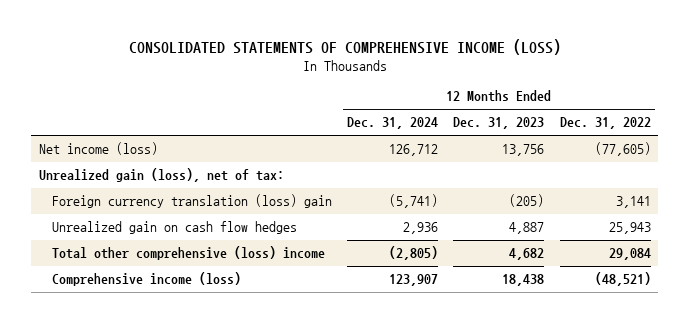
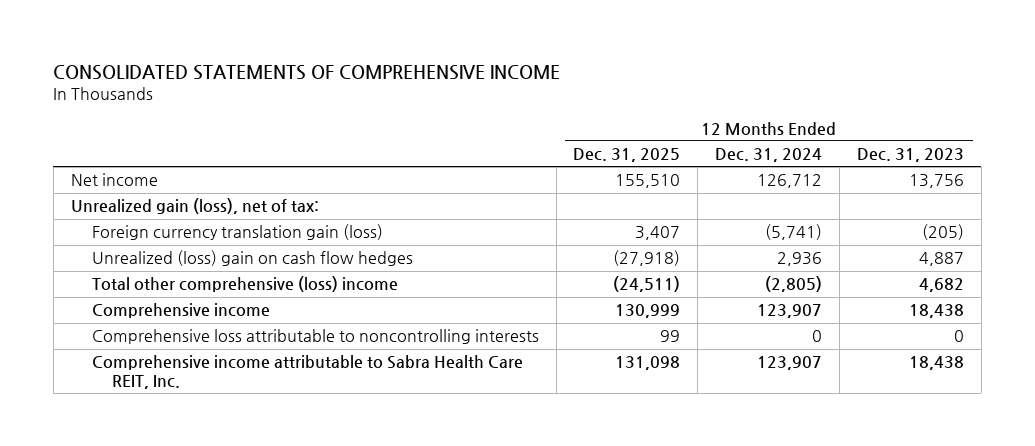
- CONSOLIDATED STATEMENTS OF COMPREHENSIVE INCOME (LOSS)
+ CONSOLIDATED STATEMENTS OF COMPREHENSIVE INCOME
- | 12 Months Ended Dec. 31, 2024 | 12 Months Ended Dec. 31, 2023 | 12 Months Ended Dec. 31, 2022
+ | 12 Months Ended Dec. 31, 2025 | 12 Months Ended Dec. 31, 2024 | 12 Months Ended Dec. 31, 2023
- Net income (loss) | 126,712 | 13,756 | (77,605)
+ Net income | 155,510 | 126,712 | 13,756
- Foreign currency translation (loss) gain | (5,741) | (205) | 3,141
- Unrealized gain on cash flow hedges | 2,936 | 4,887 | 25,943
+ Foreign currency translation gain (loss) | 3,407 | (5,741) | (205)
+ Unrealized (loss) gain on cash flow hedges | (27,918) | 2,936 | 4,887
- Comprehensive income (loss) | 123,907 | 18,438 | (48,521)
+ Comprehensive income | 130,999 | 123,907 | 18,438
+ Comprehensive loss attributable to noncontrolling interests | 99 | 0 | 0
+ Comprehensive income attributable to Sabra Health Care REIT, Inc. | 131,098 | 123,907 | 18,438

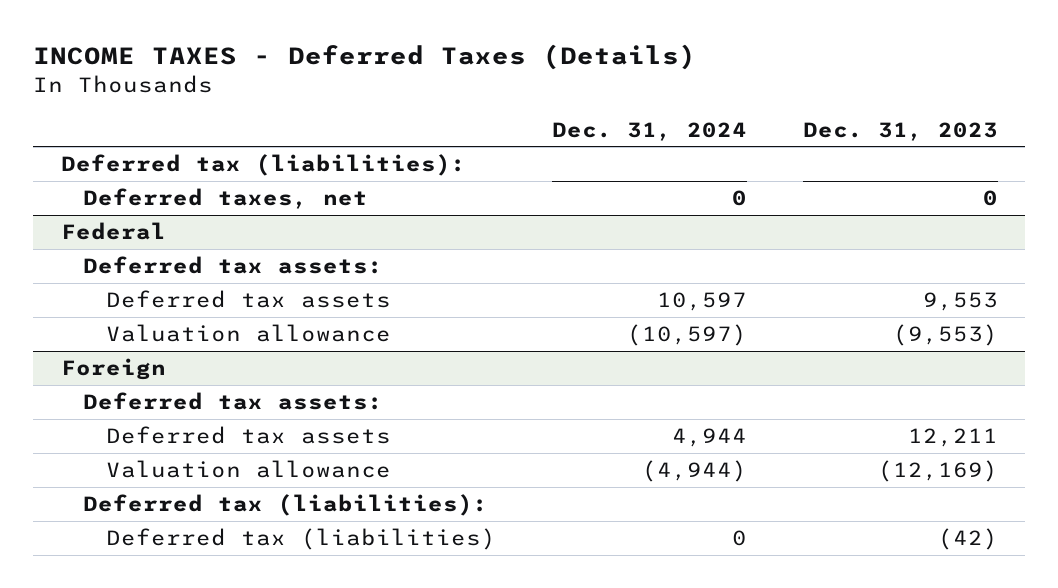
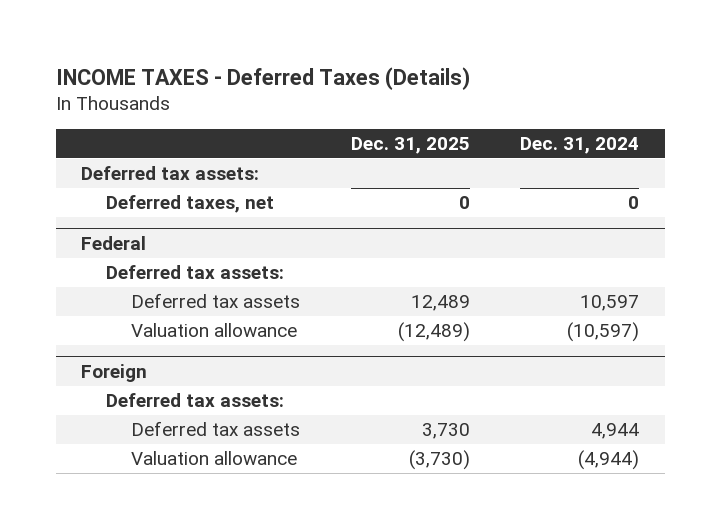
- | Dec. 31, 2024 | Dec. 31, 2023
+ | Dec. 31, 2025 | Dec. 31, 2024
- Deferred tax (liabilities):
+ Deferred tax assets:
@ Foreign
- Deferred tax (liabilities):
- Deferred tax (liabilities) | 0 | (42)

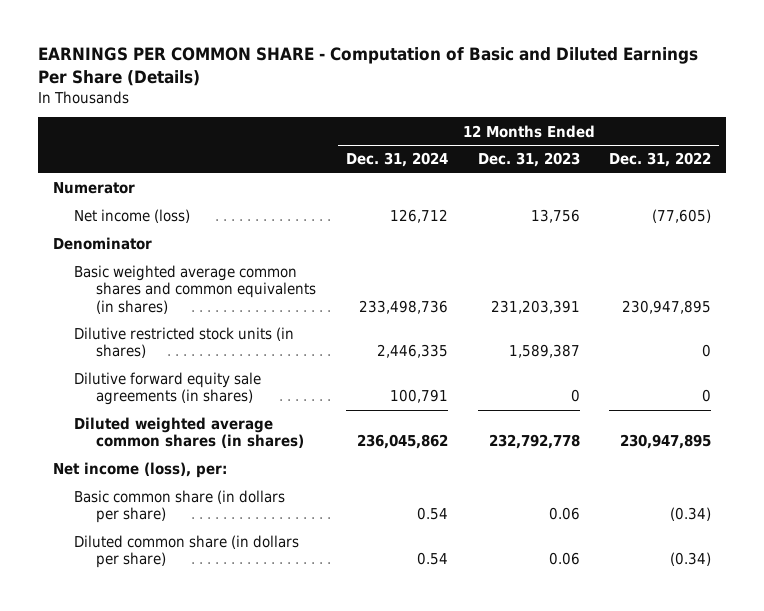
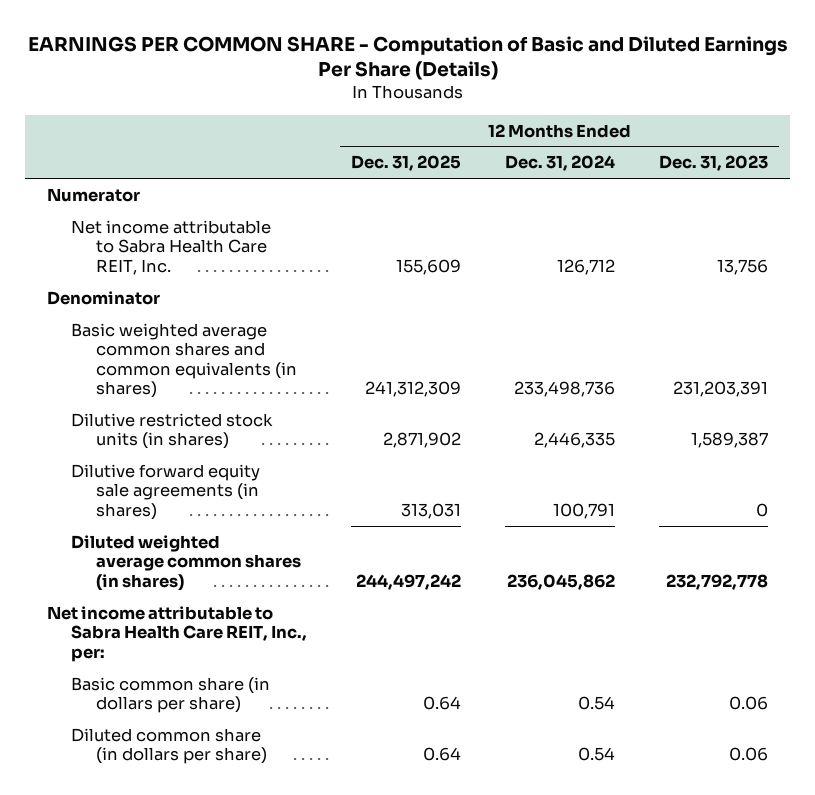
- | 12 Months Ended Dec. 31, 2024 | 12 Months Ended Dec. 31, 2023 | 12 Months Ended Dec. 31, 2022
+ | 12 Months Ended Dec. 31, 2025 | 12 Months Ended Dec. 31, 2024 | 12 Months Ended Dec. 31, 2023
- Net income (loss) | 126,712 | 13,756 | (77,605)
+ Net income attributable to Sabra Health Care REIT, Inc. | 155,609 | 126,712 | 13,756
- Net income (loss), per:
+ Net income attributable to Sabra Health Care REIT, Inc., per:

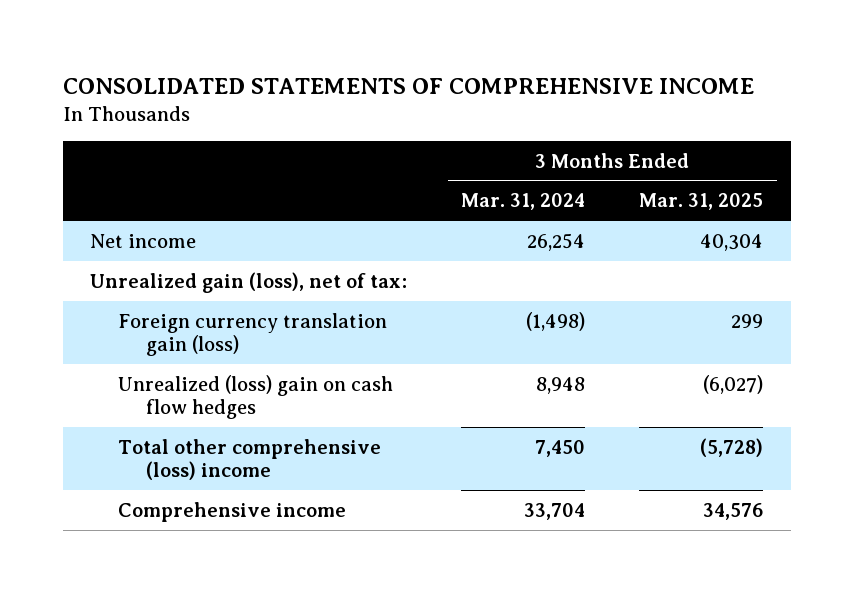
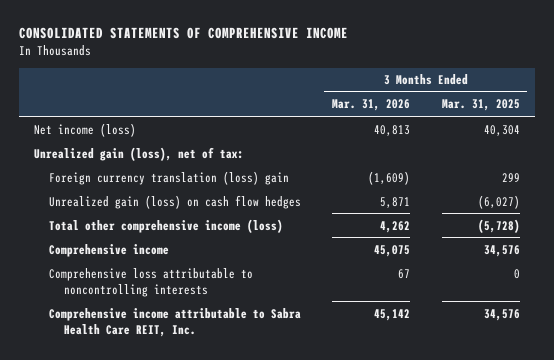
- | 3 Months Ended Mar. 31, 2024 | 3 Months Ended Mar. 31, 2025
+ | 3 Months Ended Mar. 31, 2026 | 3 Months Ended Mar. 31, 2025
- Net income | 26,254 | 40,304
+ Net income (loss) | 40,813 | 40,304
- Foreign currency translation gain (loss) | (1,498) | 299
- Unrealized (loss) gain on cash flow hedges | 8,948 | (6,027)
- Total other comprehensive (loss) income | 7,450 | (5,728)
+ Foreign currency translation (loss) gain | (1,609) | 299
+ Unrealized gain (loss) on cash flow hedges | 5,871 | (6,027)
+ Total other comprehensive income (loss) | 4,262 | (5,728)
+ Comprehensive loss attributable to noncontrolling interests | 67 | 0
+ Comprehensive income attributable to Sabra Health Care REIT, Inc. | 45,142 | 34,576

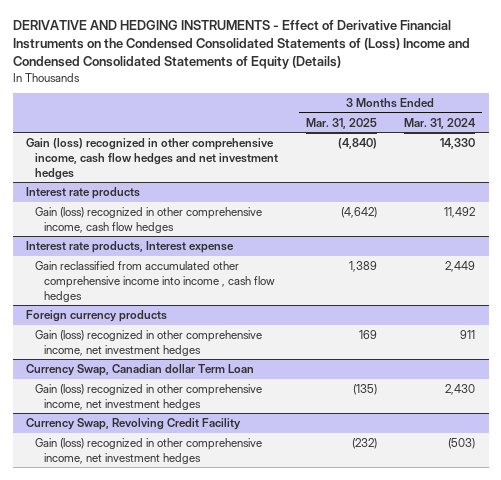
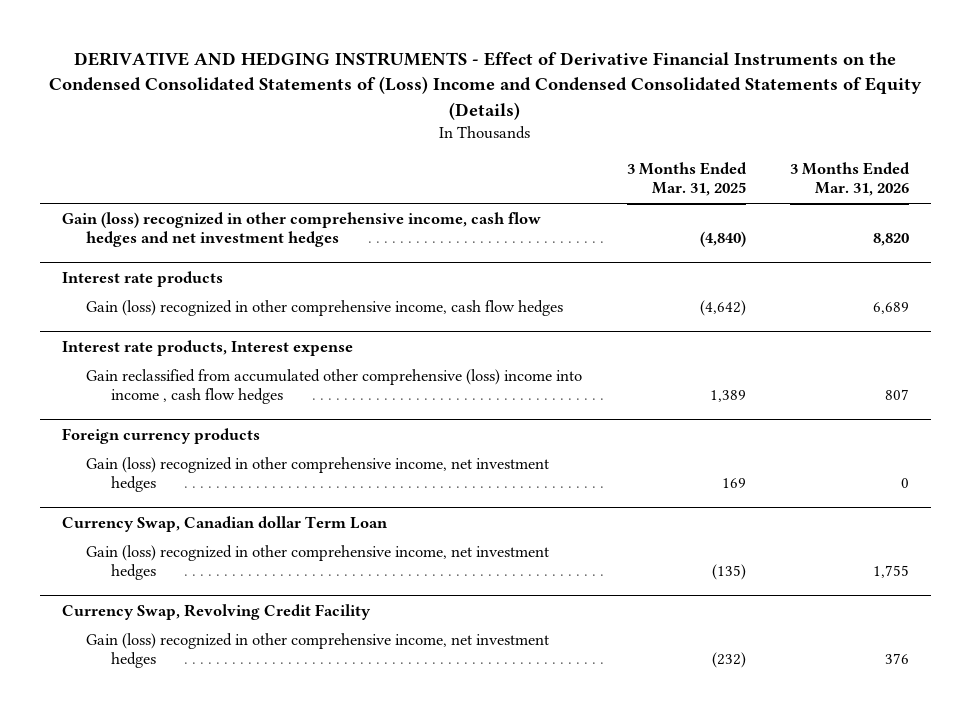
- | 3 Months Ended Mar. 31, 2025 | 3 Months Ended Mar. 31, 2024
+ | 3 Months Ended Mar. 31, 2025 | 3 Months Ended Mar. 31, 2026
@ Interest rate products, Interest expense
- Gain reclassified from accumulated other comprehensive income into income , cash flow hedges | 1,389 | 2,449
+ Gain reclassified from accumulated other comprehensive (loss) income into income , cash flow hedges | 1,389 | 807

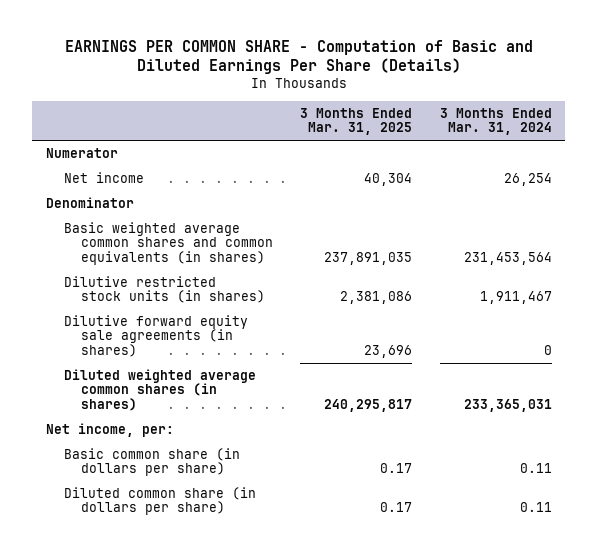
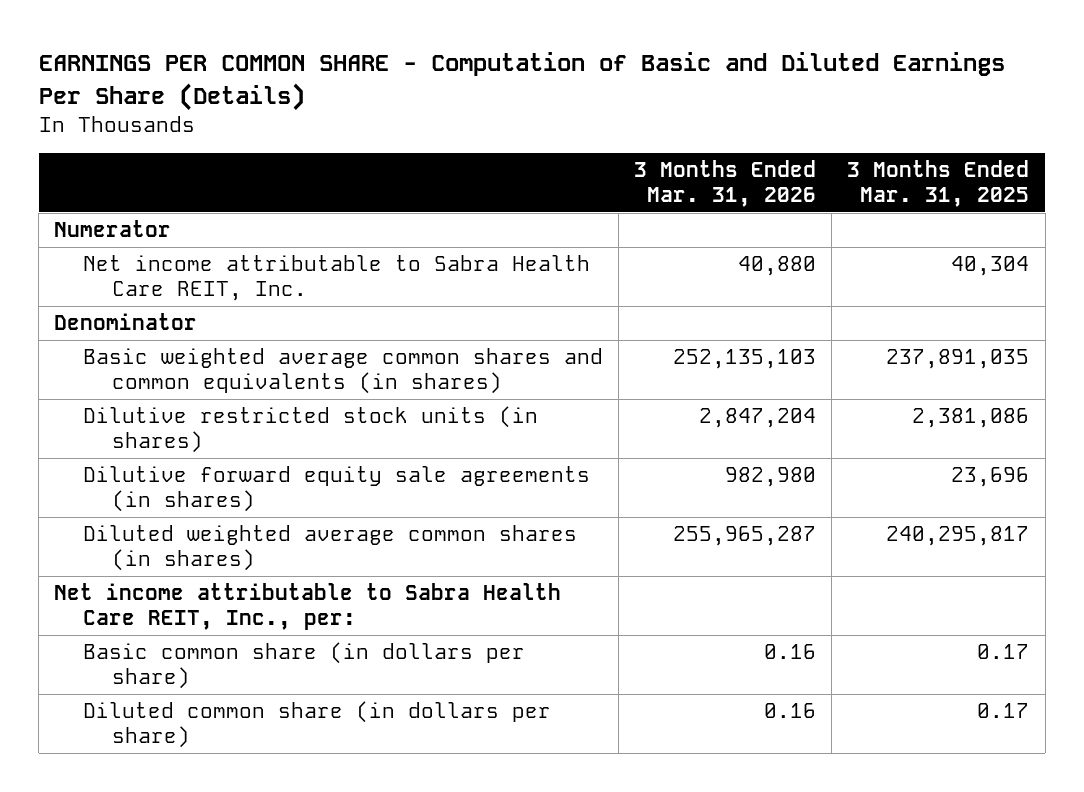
- | 3 Months Ended Mar. 31, 2025 | 3 Months Ended Mar. 31, 2024
+ | 3 Months Ended Mar. 31, 2026 | 3 Months Ended Mar. 31, 2025
- Net income | 40,304 | 26,254
+ Net income attributable to Sabra Health Care REIT, Inc. | 40,880 | 40,304
- Net income, per:
+ Net income attributable to Sabra Health Care REIT, Inc., per:

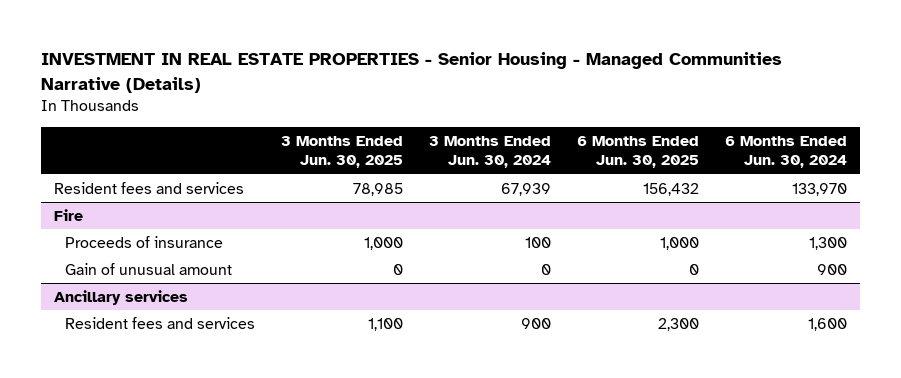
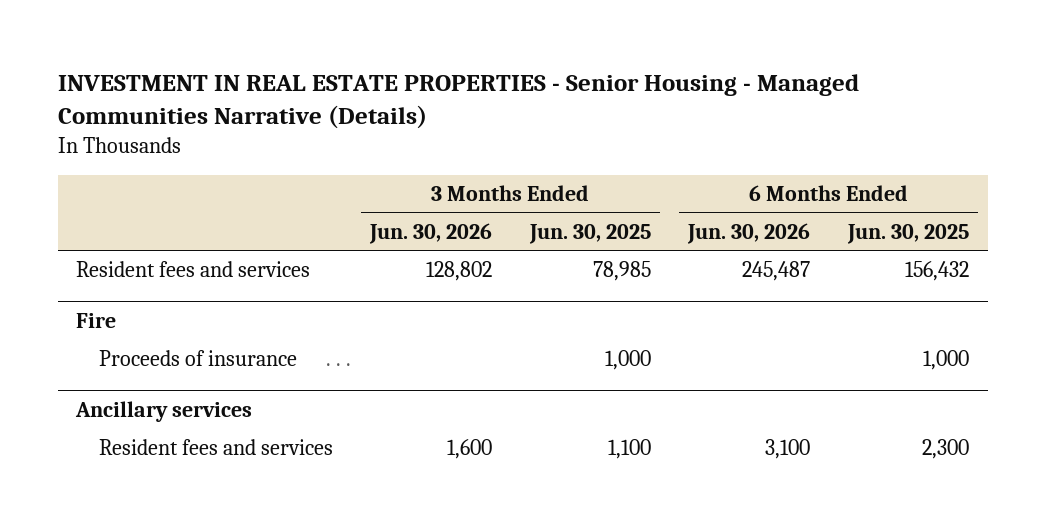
- | 3 Months Ended Jun. 30, 2025 | 3 Months Ended Jun. 30, 2024 | 6 Months Ended Jun. 30, 2025 | 6 Months Ended Jun. 30, 2024
+ | 3 Months Ended Jun. 30, 2026 | 3 Months Ended Jun. 30, 2025 | 6 Months Ended Jun. 30, 2026 | 6 Months Ended Jun. 30, 2025
@ Fire
- Gain of unusual amount | 0 | 0 | 0 | 900

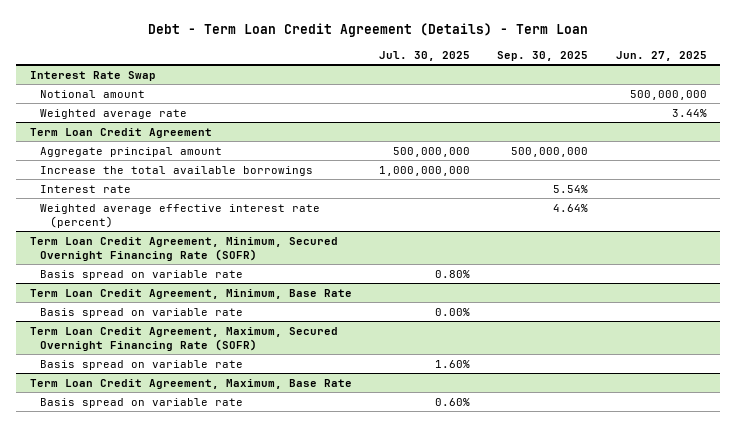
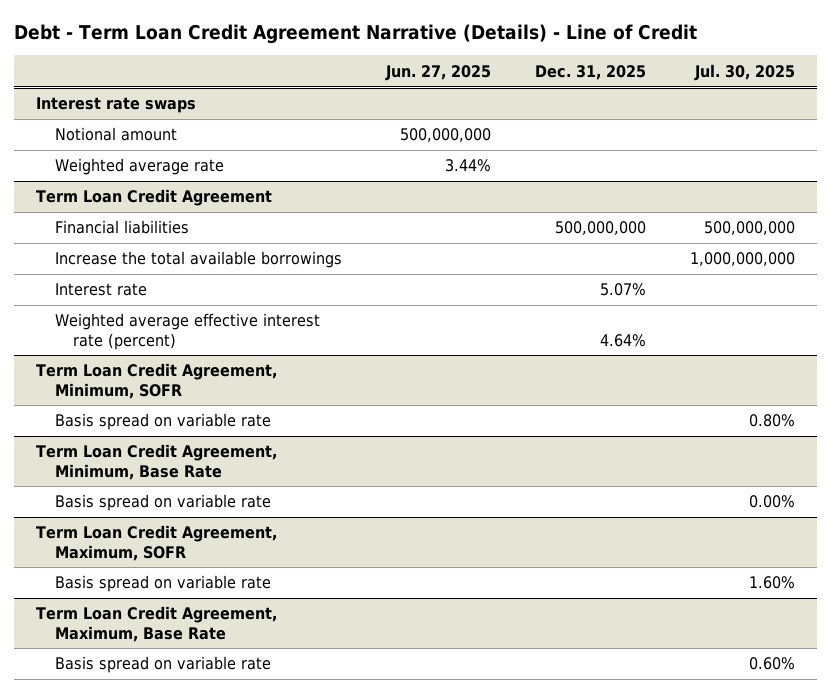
- Debt - Term Loan Credit Agreement (Details) - Term Loan
+ Debt - Term Loan Credit Agreement Narrative (Details) - Line of Credit
- | Jul. 30, 2025 | Sep. 30, 2025 | Jun. 27, 2025
+ | Jun. 27, 2025 | Dec. 31, 2025 | Jul. 30, 2025
- Interest Rate Swap
+ Interest rate swaps
@ Term Loan Credit Agreement
- Aggregate principal amount | 500,000,000 | 500,000,000 |
+ Financial liabilities | | 500,000,000 | 500,000,000
- Term Loan Credit Agreement, Minimum, Secured Overnight Financing Rate (SOFR)
+ Term Loan Credit Agreement, Minimum, SOFR
- Term Loan Credit Agreement, Maximum, Secured Overnight Financing Rate (SOFR)
+ Term Loan Credit Agreement, Maximum, SOFR

